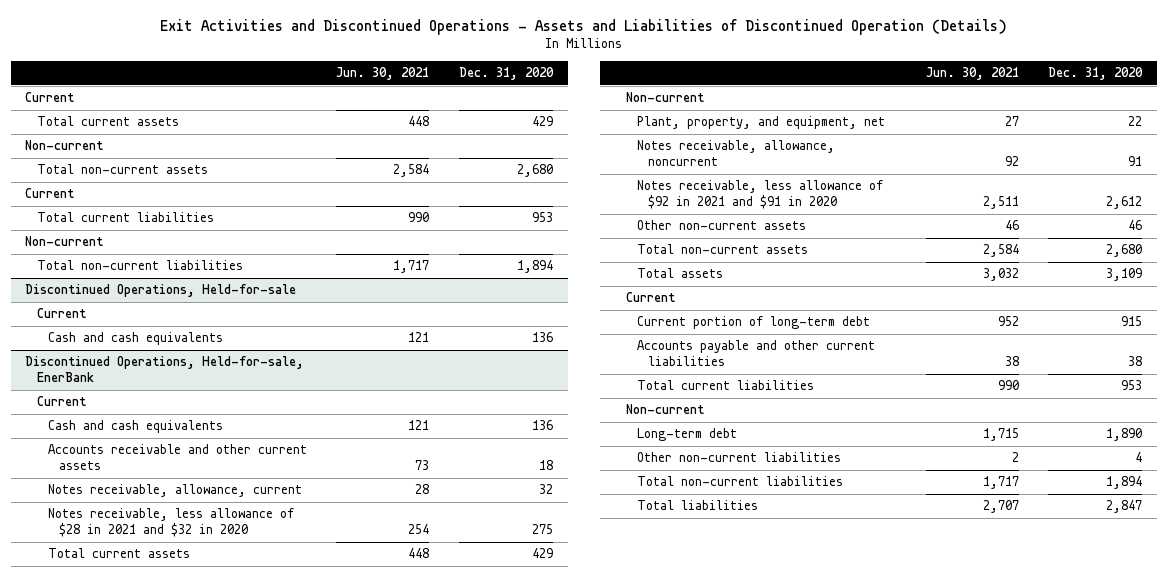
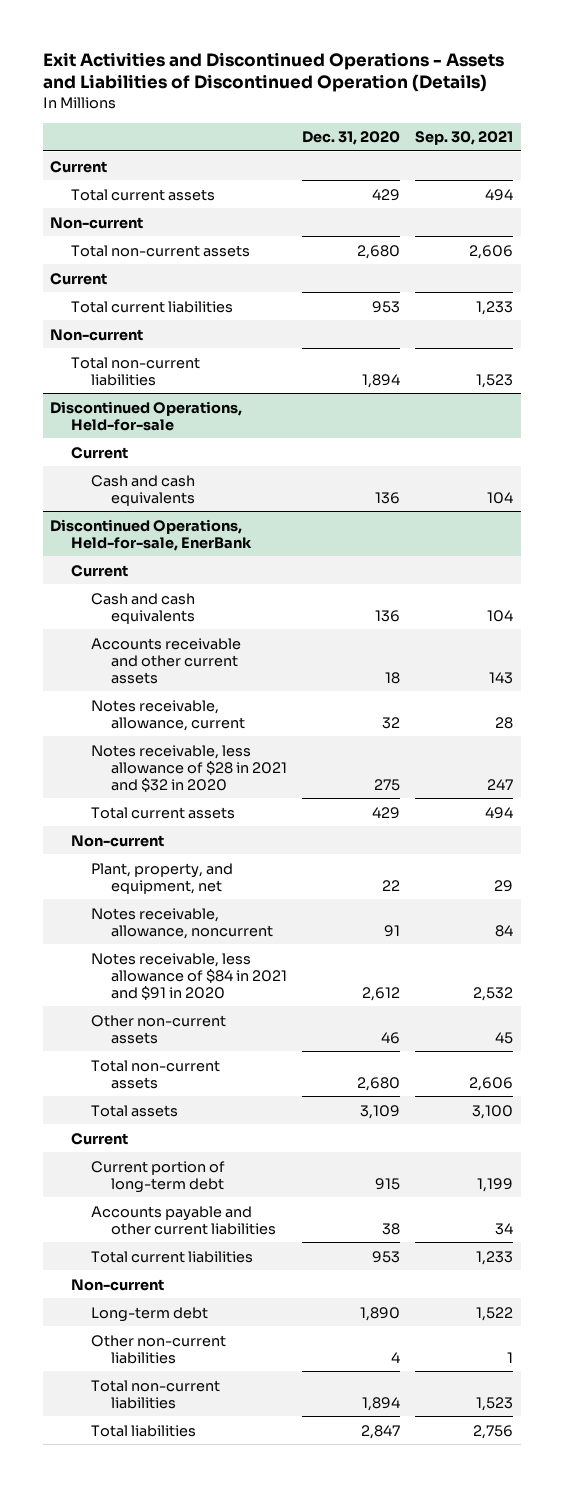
- | Jun. 30, 2021 | Dec. 31, 2020
+ | Dec. 31, 2020 | Sep. 30, 2021
@ Discontinued Operations, Held-for-sale, EnerBank
- Notes receivable, less allowance of $92 in 2021 and $91 in 2020 | 2,511 | 2,612
+ Notes receivable, less allowance of $84 in 2021 and $91 in 2020 | 2,612 | 2,532

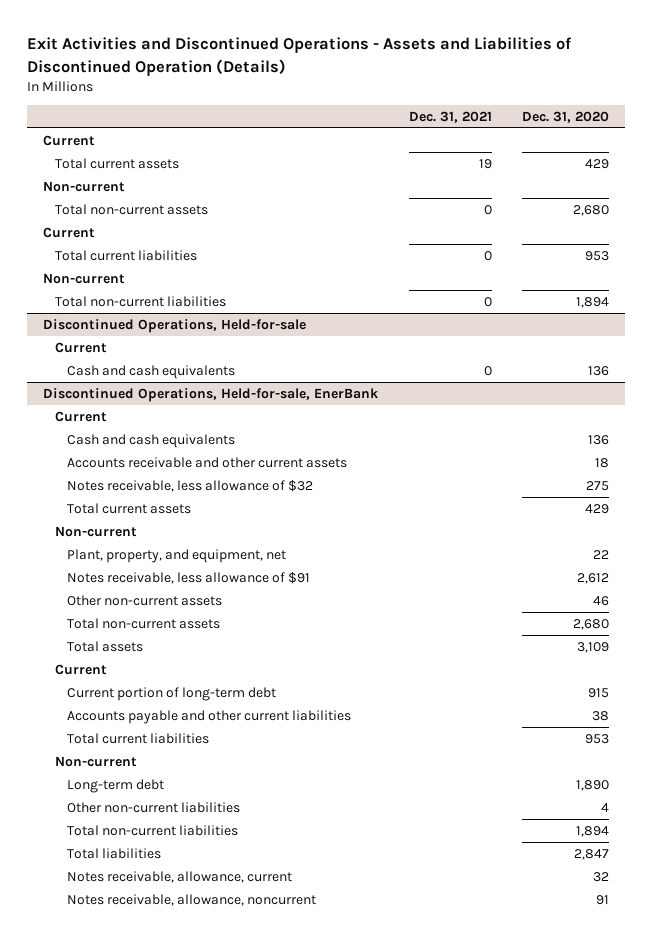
- | Dec. 31, 2020 | Sep. 30, 2021
+ | Dec. 31, 2021 | Dec. 31, 2020
@ Discontinued Operations, Held-for-sale, EnerBank
- Notes receivable, less allowance of $28 in 2021 and $32 in 2020 | 275 | 247
+ Notes receivable, less allowance of $32 | | 275
- Notes receivable, less allowance of $84 in 2021 and $91 in 2020 | 2,612 | 2,532
+ Notes receivable, less allowance of $91 | | 2,612
moved down: Notes receivable, allowance, current | | 32
moved down: Notes receivable, allowance, noncurrent | | 91

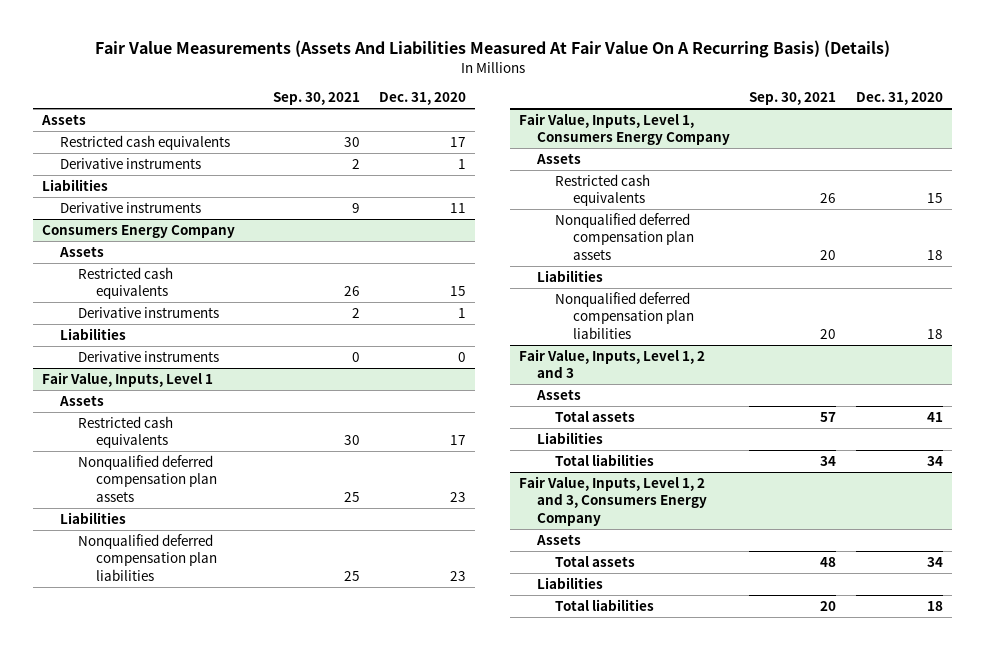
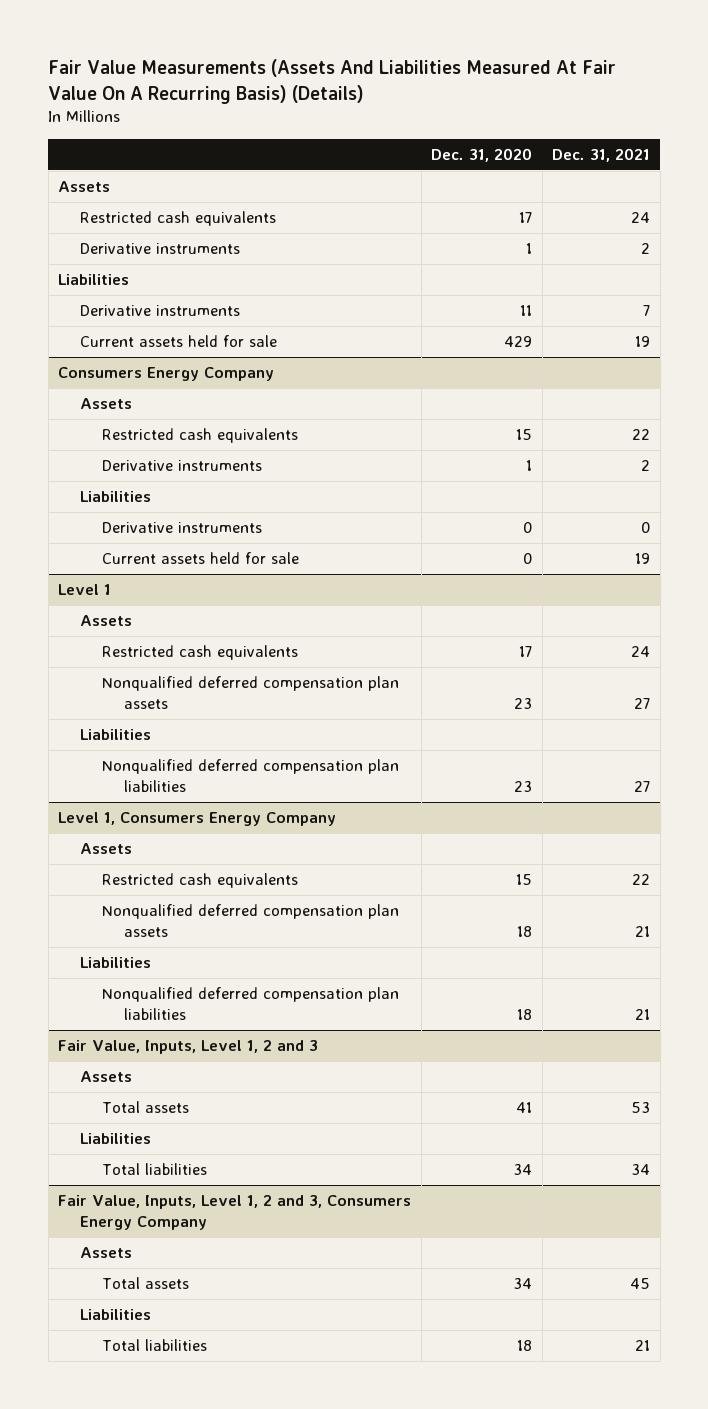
- | Sep. 30, 2021 | Dec. 31, 2020
+ | Dec. 31, 2020 | Dec. 31, 2021
+ Current assets held for sale | 429 | 19
- Fair Value, Inputs, Level 1
@ Consumers Energy Company
+ Current assets held for sale | 0 | 19
+ Level 1
- Fair Value, Inputs, Level 1, Consumers Energy Company
+ Level 1, Consumers Energy Company

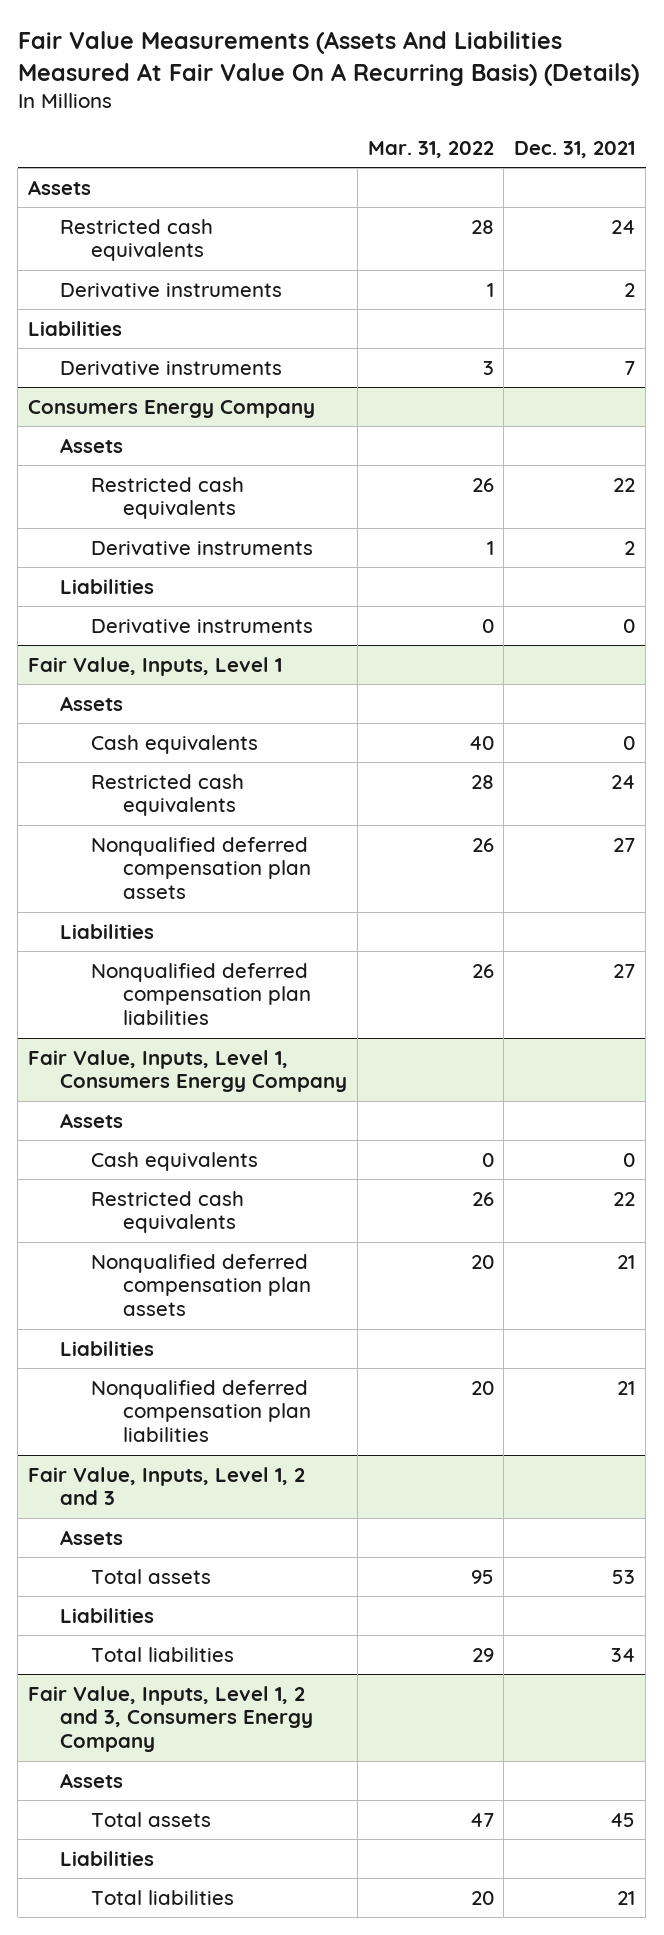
- | Dec. 31, 2020 | Dec. 31, 2021
+ | Mar. 31, 2022 | Dec. 31, 2021
- Current assets held for sale | 429 | 19
@ Consumers Energy Company
- Current assets held for sale | 0 | 19
- Level 1
+ Fair Value, Inputs, Level 1
+ Cash equivalents | 40 | 0
- Level 1, Consumers Energy Company
+ Fair Value, Inputs, Level 1, Consumers Energy Company
+ Cash equivalents | 0 | 0

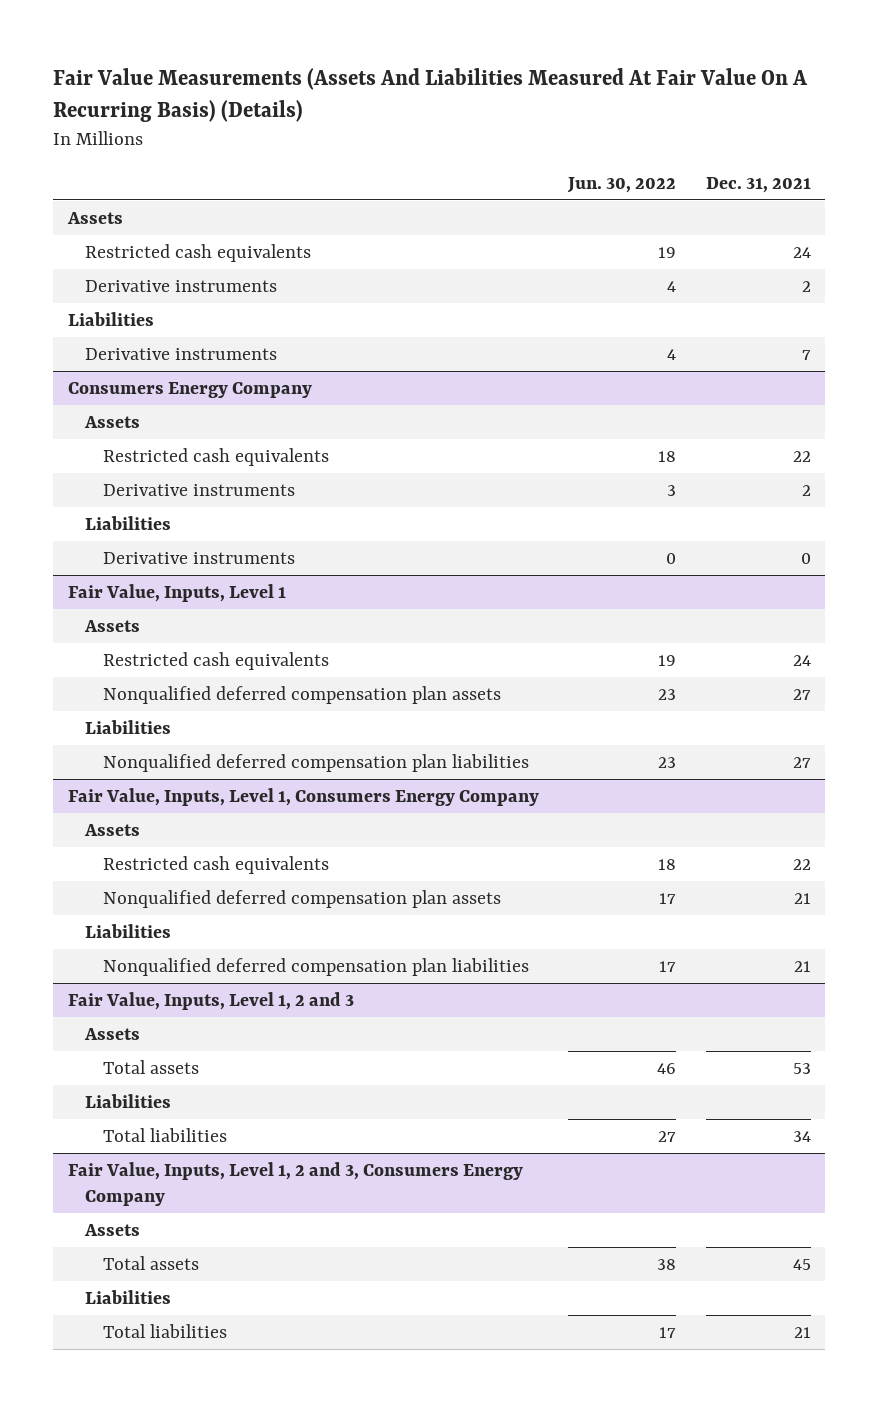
- | Mar. 31, 2022 | Dec. 31, 2021
+ | Jun. 30, 2022 | Dec. 31, 2021
@ Fair Value, Inputs, Level 1
- Cash equivalents | 40 | 0
@ Fair Value, Inputs, Level 1, Consumers Energy Company
- Cash equivalents | 0 | 0

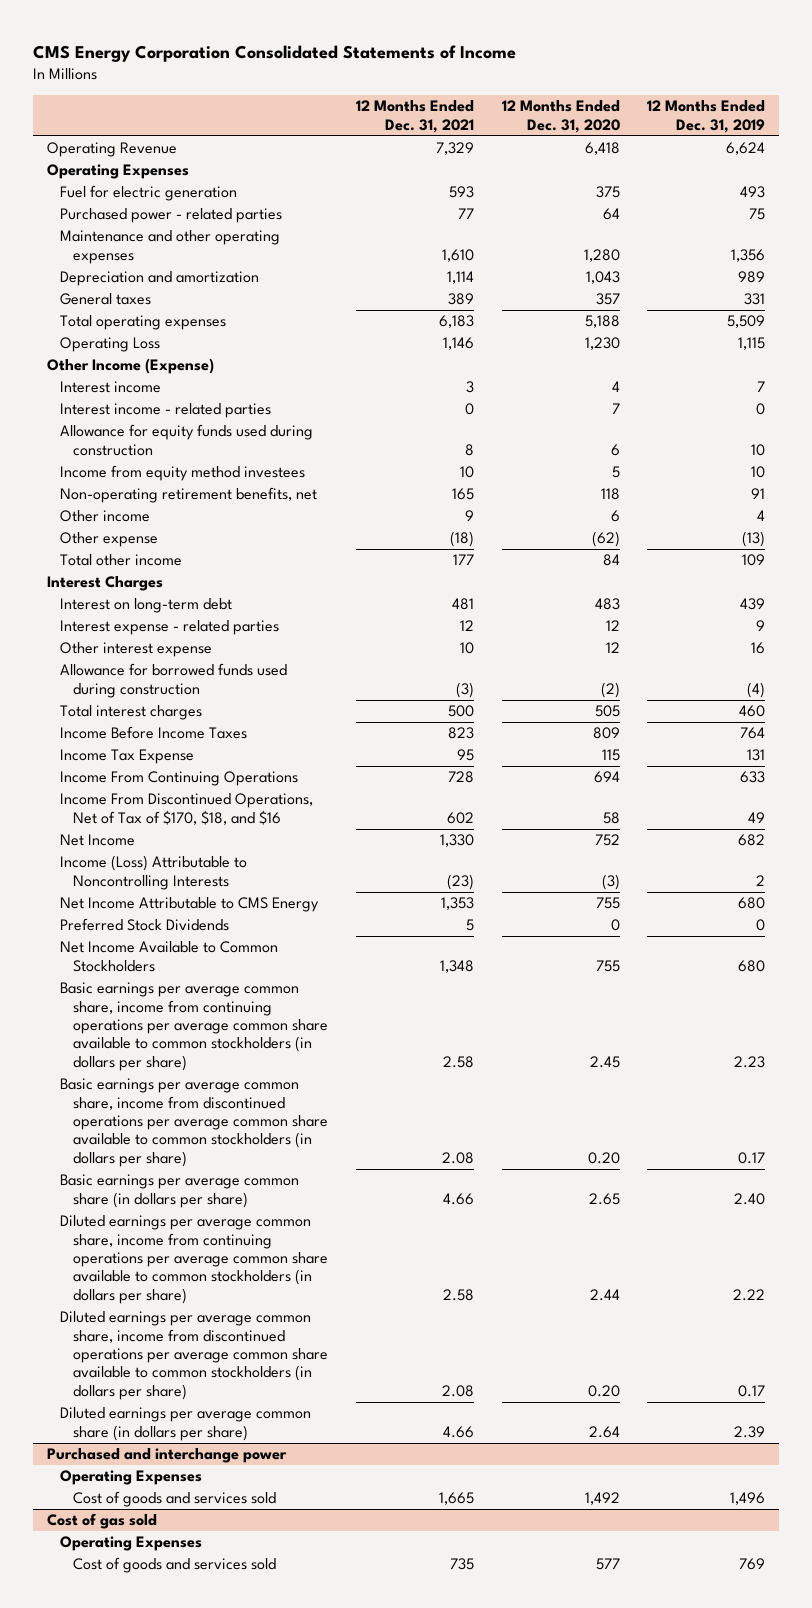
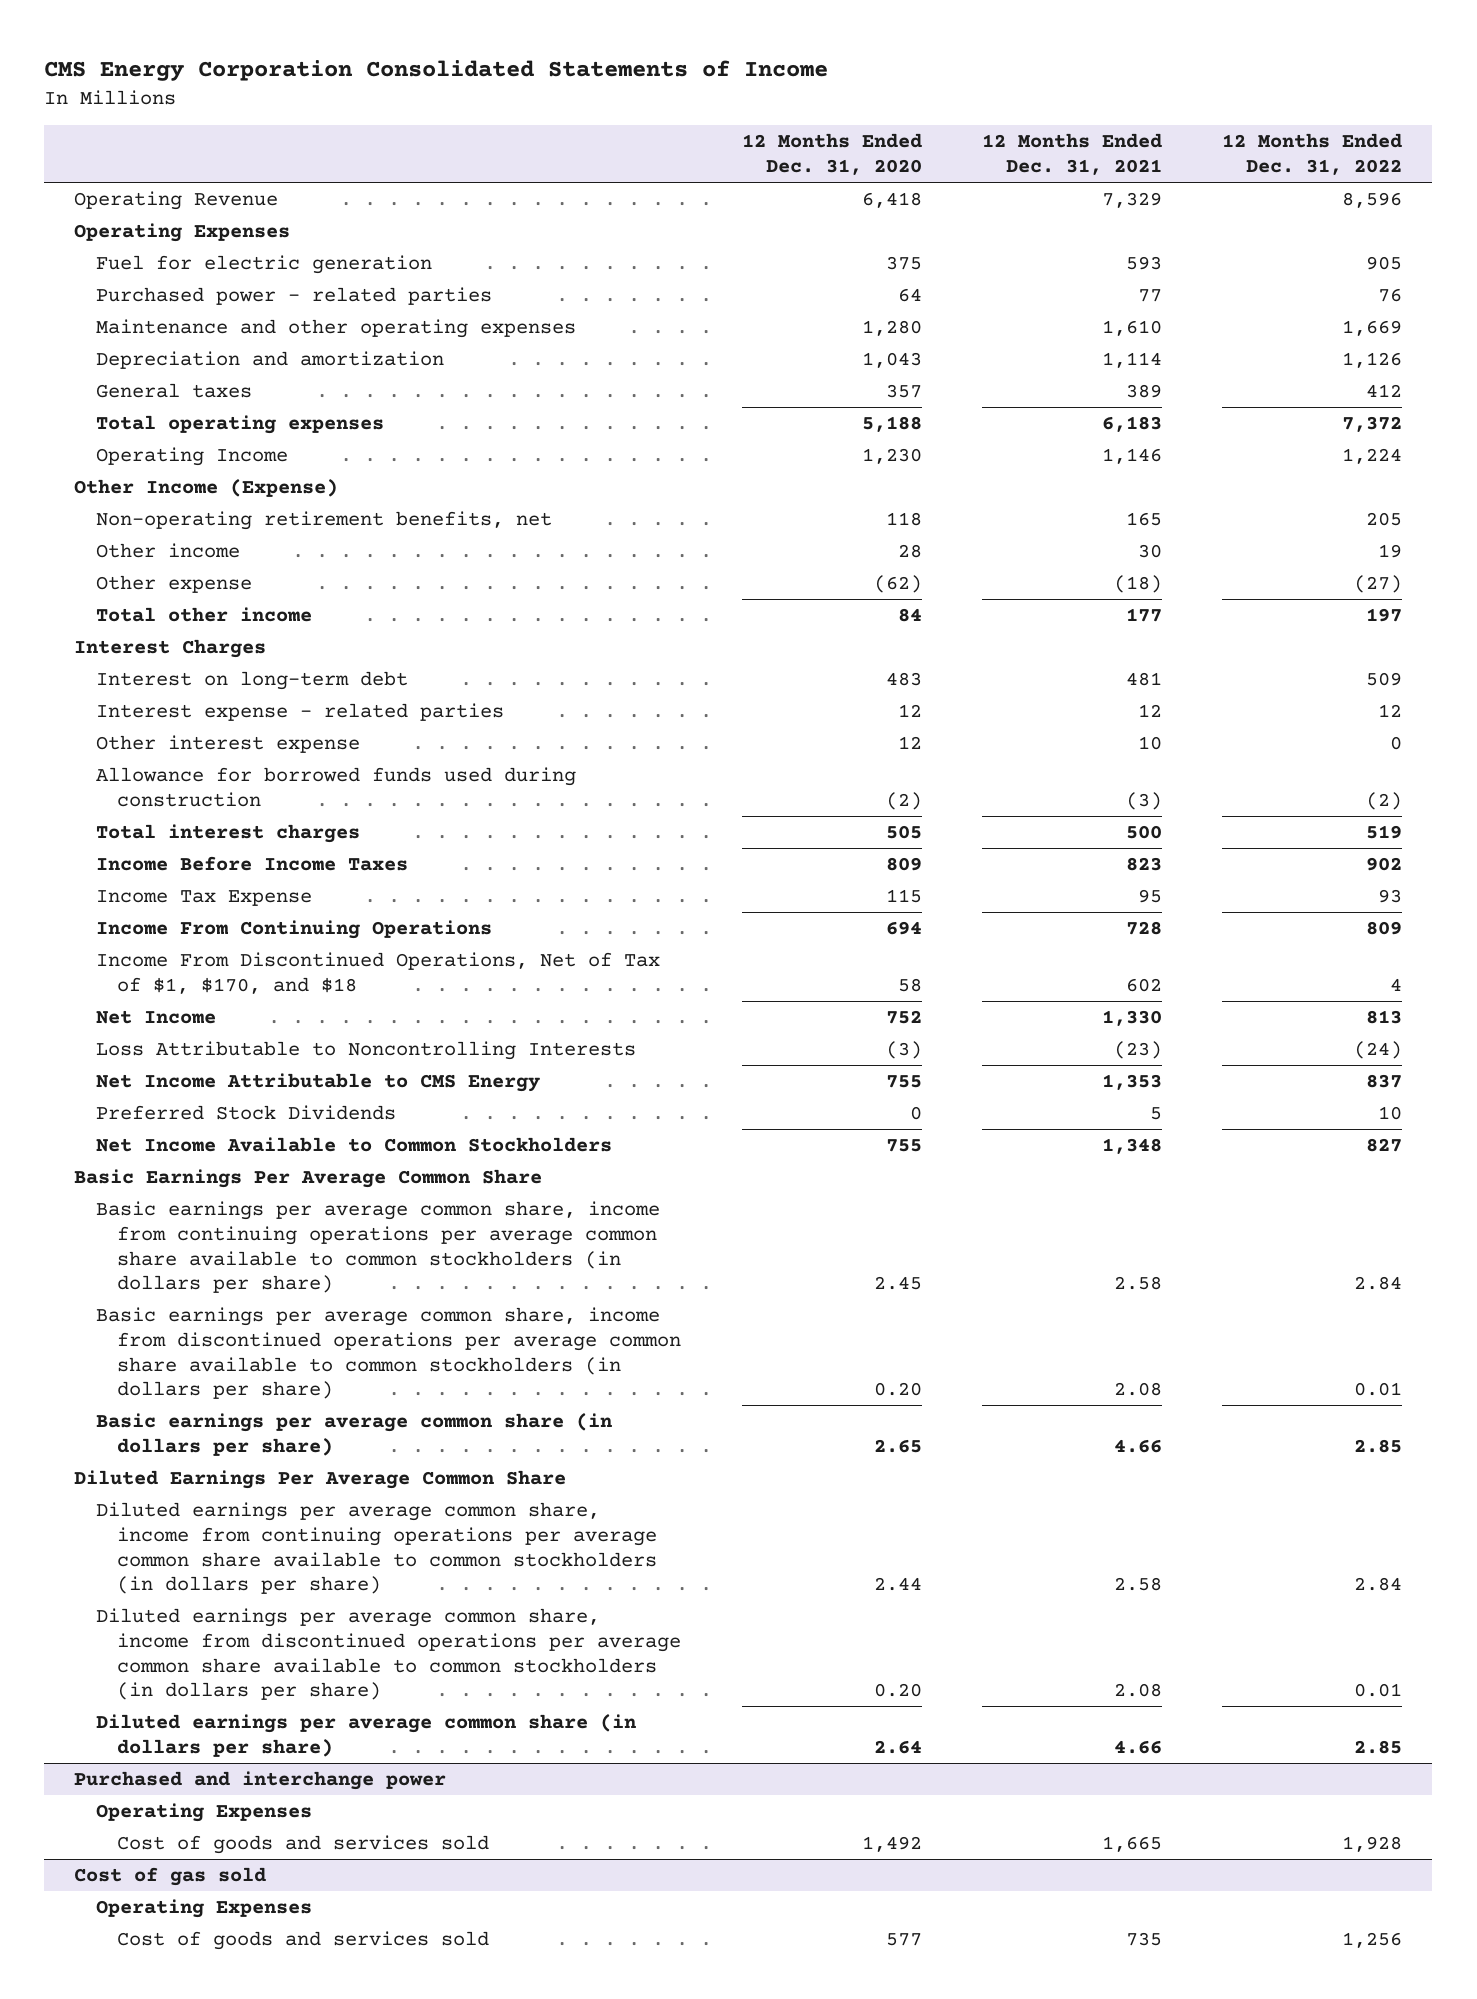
- | 12 Months Ended Dec. 31, 2021 | 12 Months Ended Dec. 31, 2020 | 12 Months Ended Dec. 31, 2019
+ | 12 Months Ended Dec. 31, 2020 | 12 Months Ended Dec. 31, 2021 | 12 Months Ended Dec. 31, 2022
- Operating Loss | 1,146 | 1,230 | 1,115
+ Operating Income | 1,230 | 1,146 | 1,224
- Interest income | 3 | 4 | 7
- Interest income - related parties | 0 | 7 | 0
- Allowance for equity funds used during construction | 8 | 6 | 10
- Income from equity method investees | 10 | 5 | 10
- Other income | 9 | 6 | 4
+ Other income | 28 | 30 | 19
- Income From Discontinued Operations, Net of Tax of $170, $18, and $16 | 602 | 58 | 49
+ Income From Discontinued Operations, Net of Tax of $1, $170, and $18 | 58 | 602 | 4
- Income (Loss) Attributable to Noncontrolling Interests | (23) | (3) | 2
+ Loss Attributable to Noncontrolling Interests | (3) | (23) | (24)
+ Basic Earnings Per Average Common Share
+ Diluted Earnings Per Average Common Share

